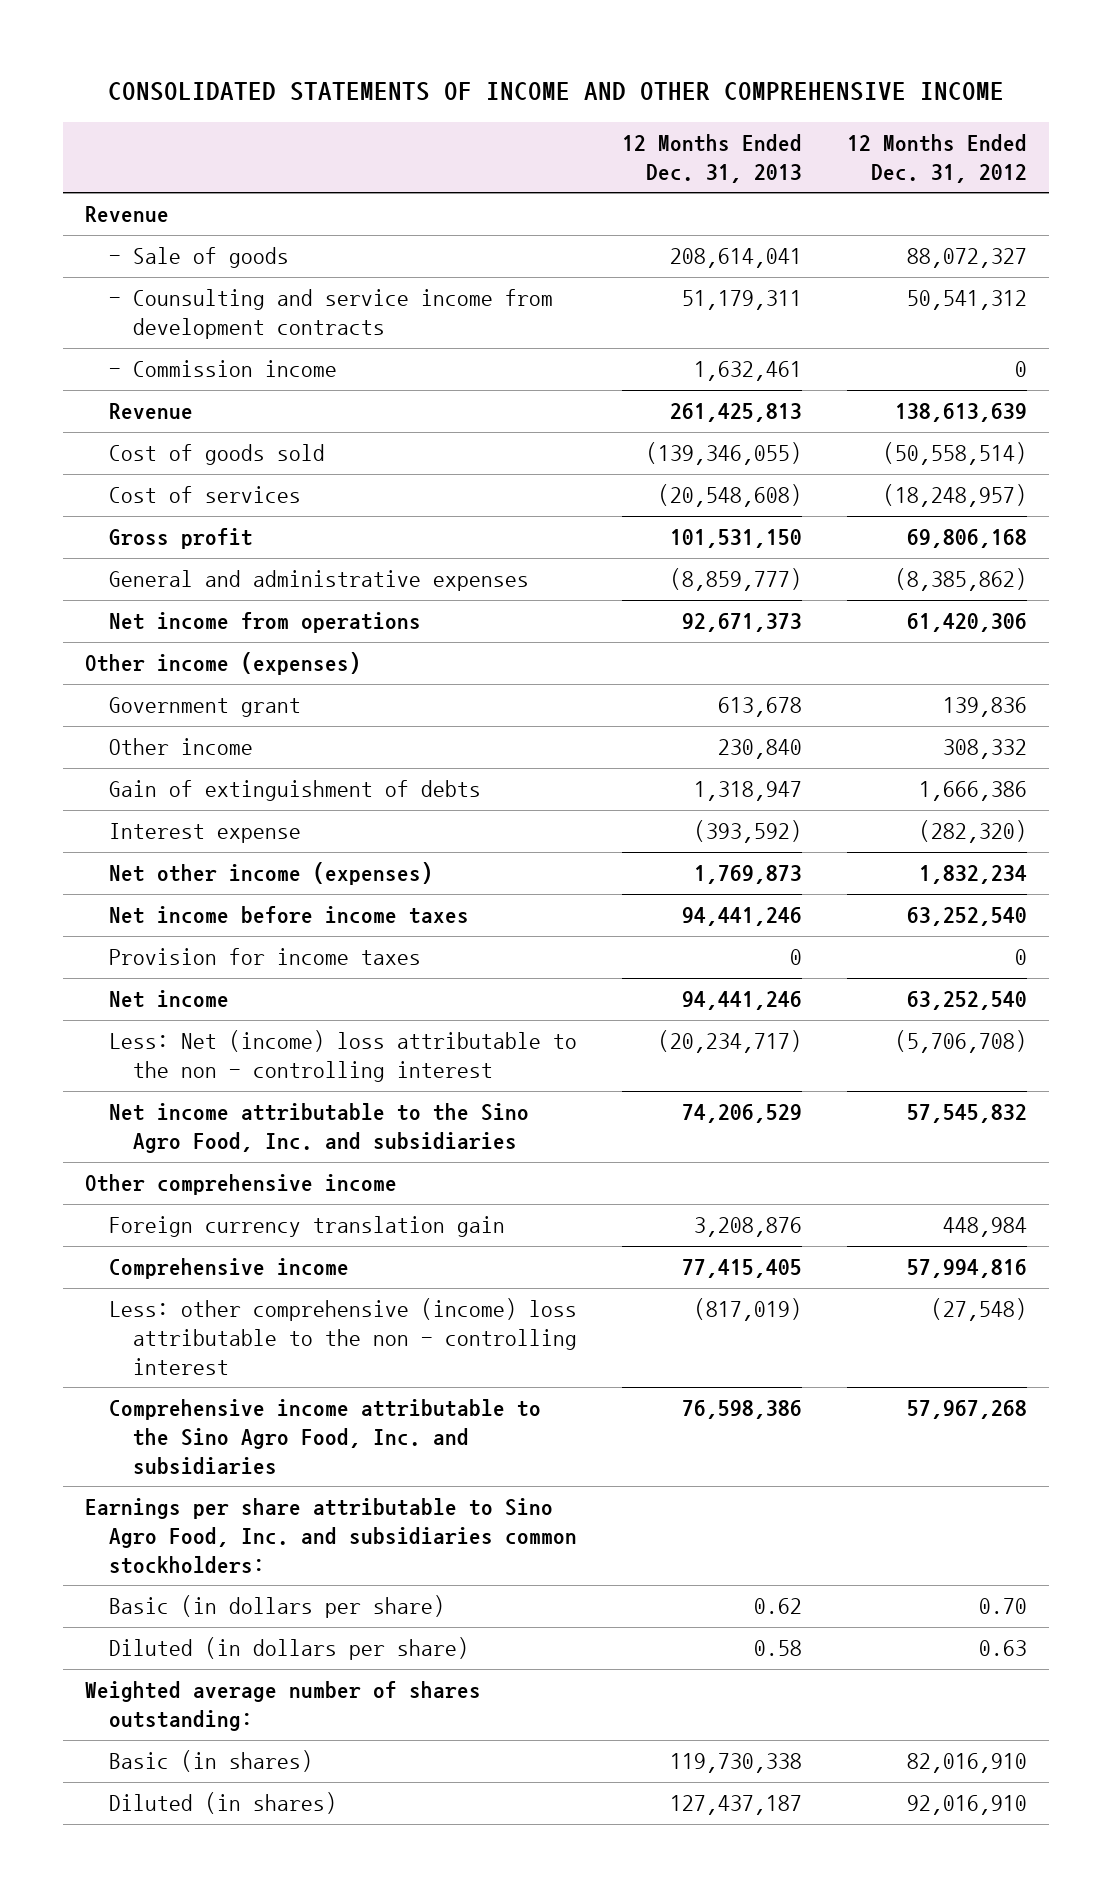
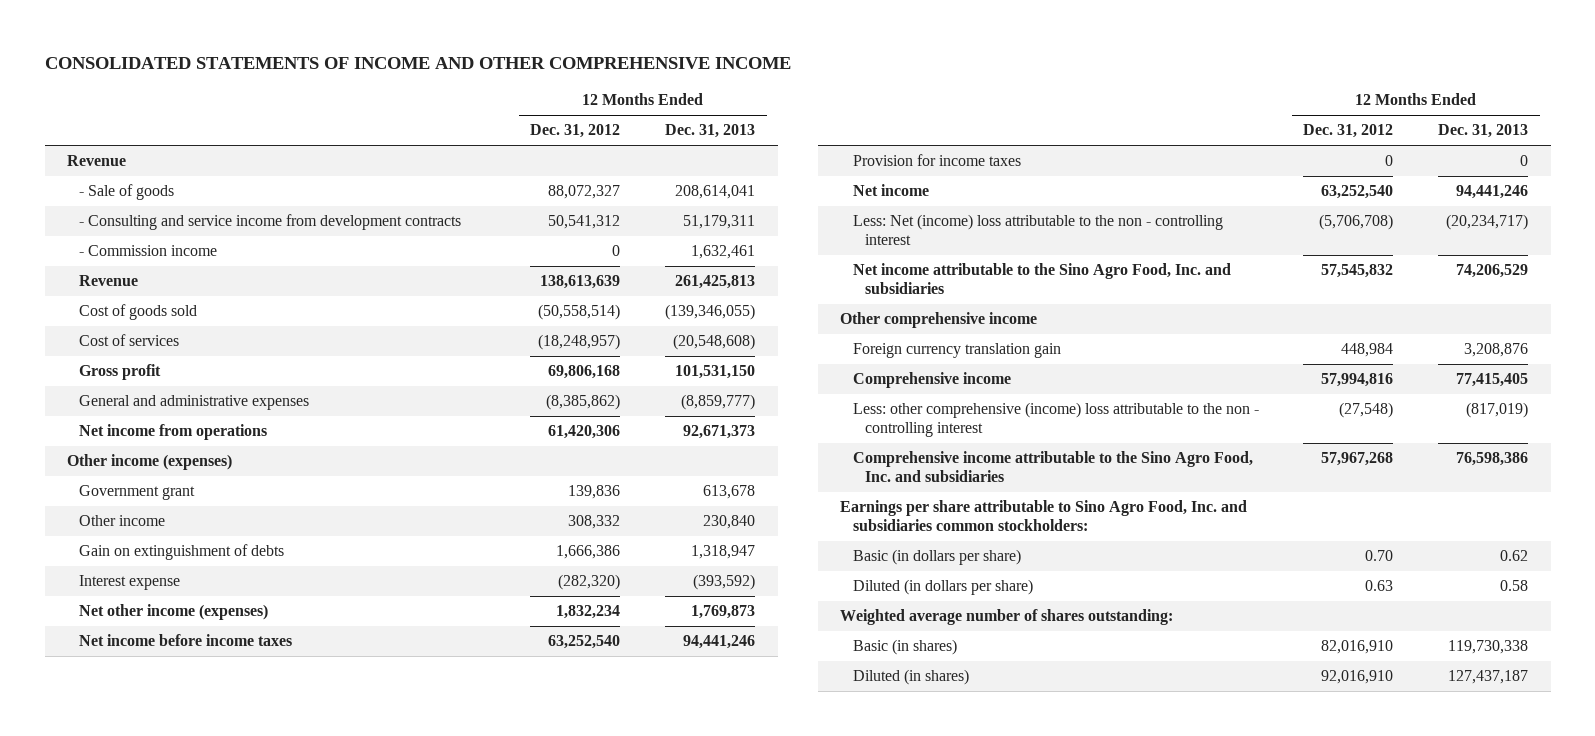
- | 12 Months Ended Dec. 31, 2013 | 12 Months Ended Dec. 31, 2012
+ | 12 Months Ended Dec. 31, 2012 | 12 Months Ended Dec. 31, 2013
- - Counsulting and service income from development contracts | 51,179,311 | 50,541,312
+ - Consulting and service income from development contracts | 50,541,312 | 51,179,311
- Gain of extinguishment of debts | 1,318,947 | 1,666,386
+ Gain on extinguishment of debts | 1,666,386 | 1,318,947

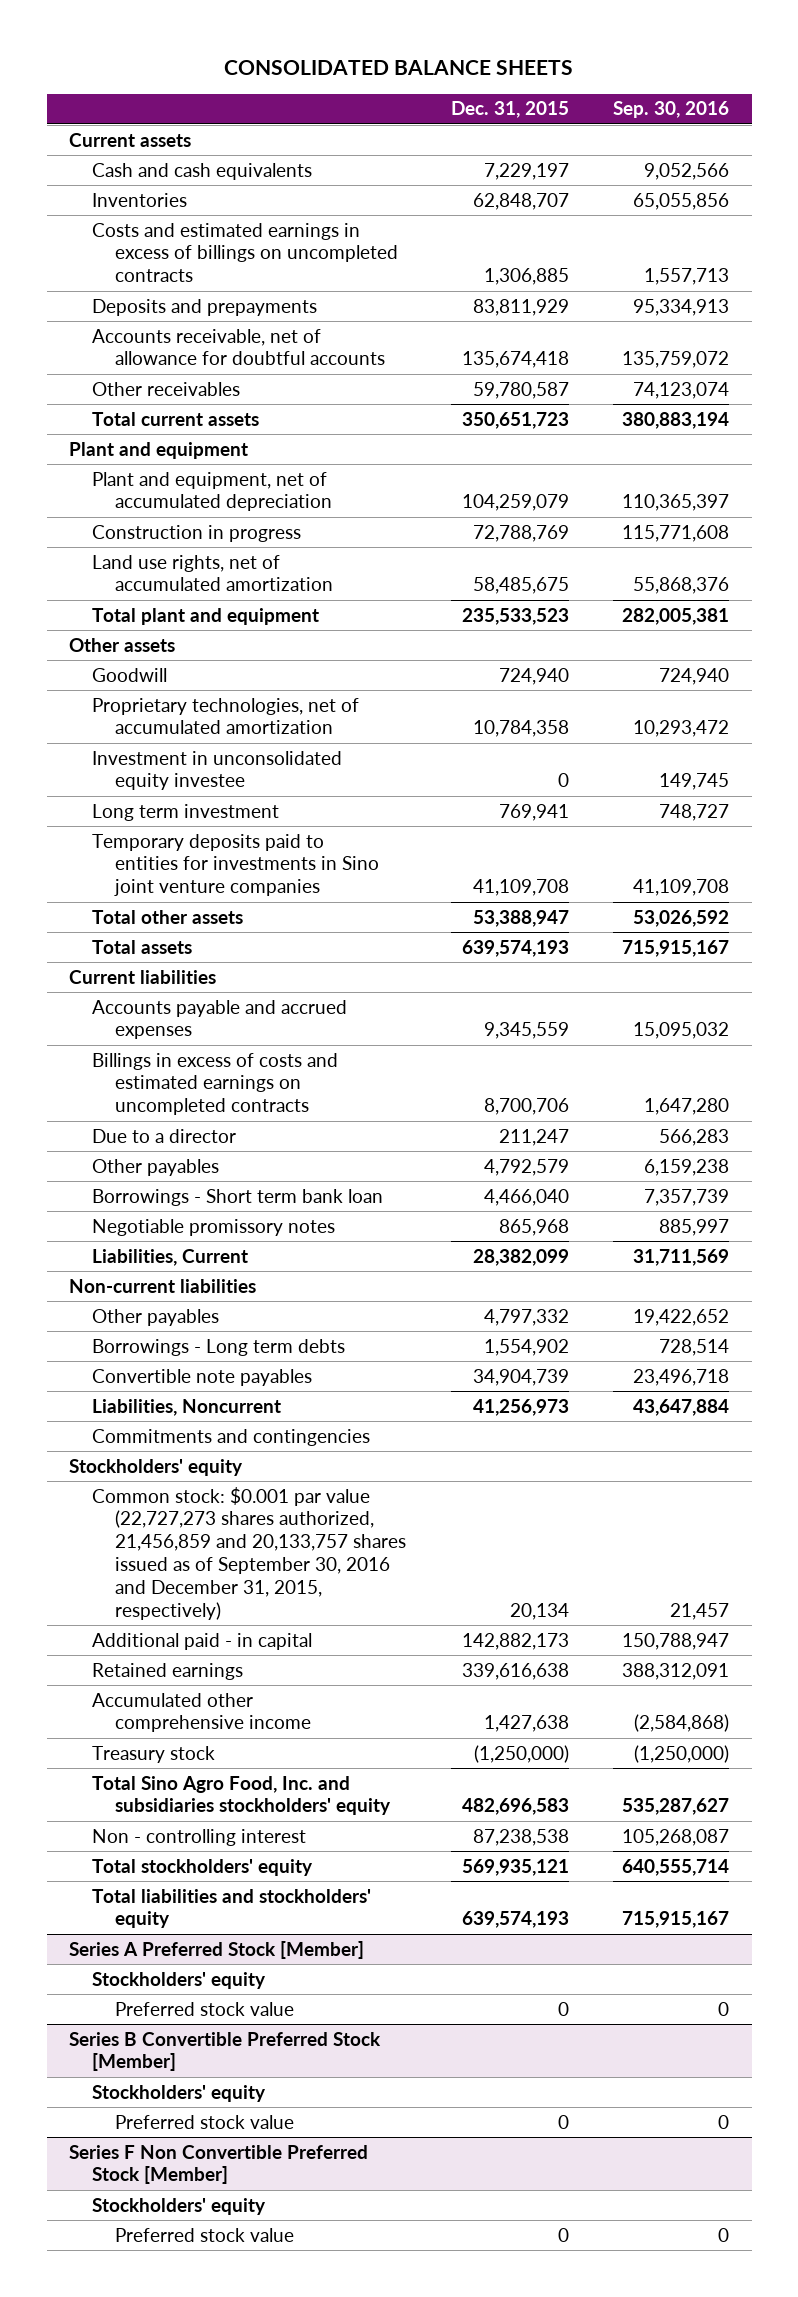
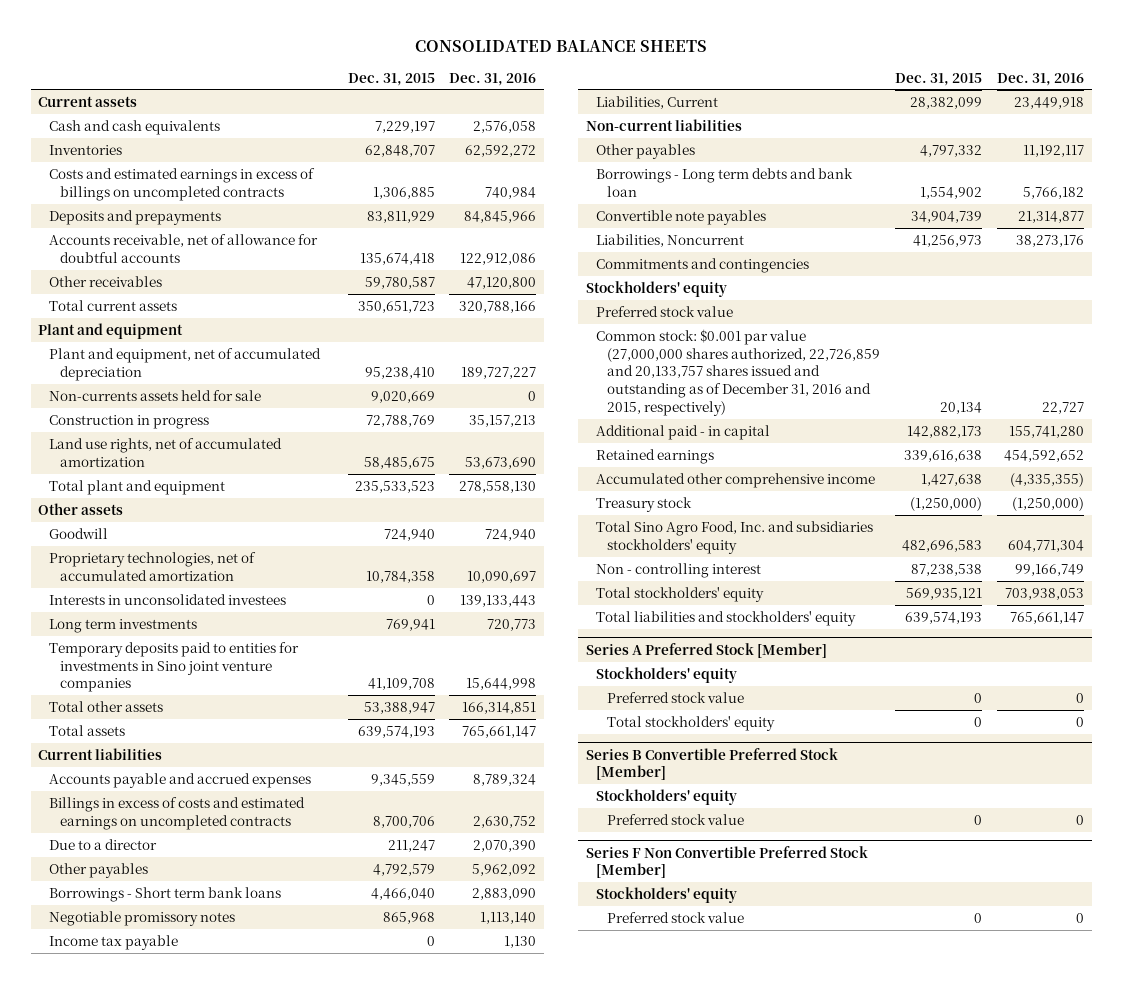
- | Dec. 31, 2015 | Sep. 30, 2016
+ | Dec. 31, 2015 | Dec. 31, 2016
- Plant and equipment, net of accumulated depreciation | 104,259,079 | 110,365,397
+ Plant and equipment, net of accumulated depreciation | 95,238,410 | 189,727,227
+ Non-currents assets held for sale | 9,020,669 | 0
- Investment in unconsolidated equity investee | 0 | 149,745
- Long term investment | 769,941 | 748,727
+ Interests in unconsolidated investees | 0 | 139,133,443
+ Long term investments | 769,941 | 720,773
- Borrowings - Short term bank loan | 4,466,040 | 7,357,739
+ Borrowings - Short term bank loans | 4,466,040 | 2,883,090
+ Income tax payable | 0 | 1,130
- Borrowings - Long term debts | 1,554,902 | 728,514
+ Borrowings - Long term debts and bank loan | 1,554,902 | 5,766,182
- Common stock: $0.001 par value (22,727,273 shares authorized, 21,456,859 and 20,133,757 shares issued as of September 30, 2016 and December 31, 2015, respectively) | 20,134 | 21,457
+ Preferred stock value
+ Common stock: $0.001 par value (27,000,000 shares authorized, 22,726,859 and 20,133,757 shares issued and outstanding as of December 31, 2016 and 2015, respectively) | 20,134 | 22,727
@ Series A Preferred Stock [Member]
+ Total stockholders' equity | 0 | 0

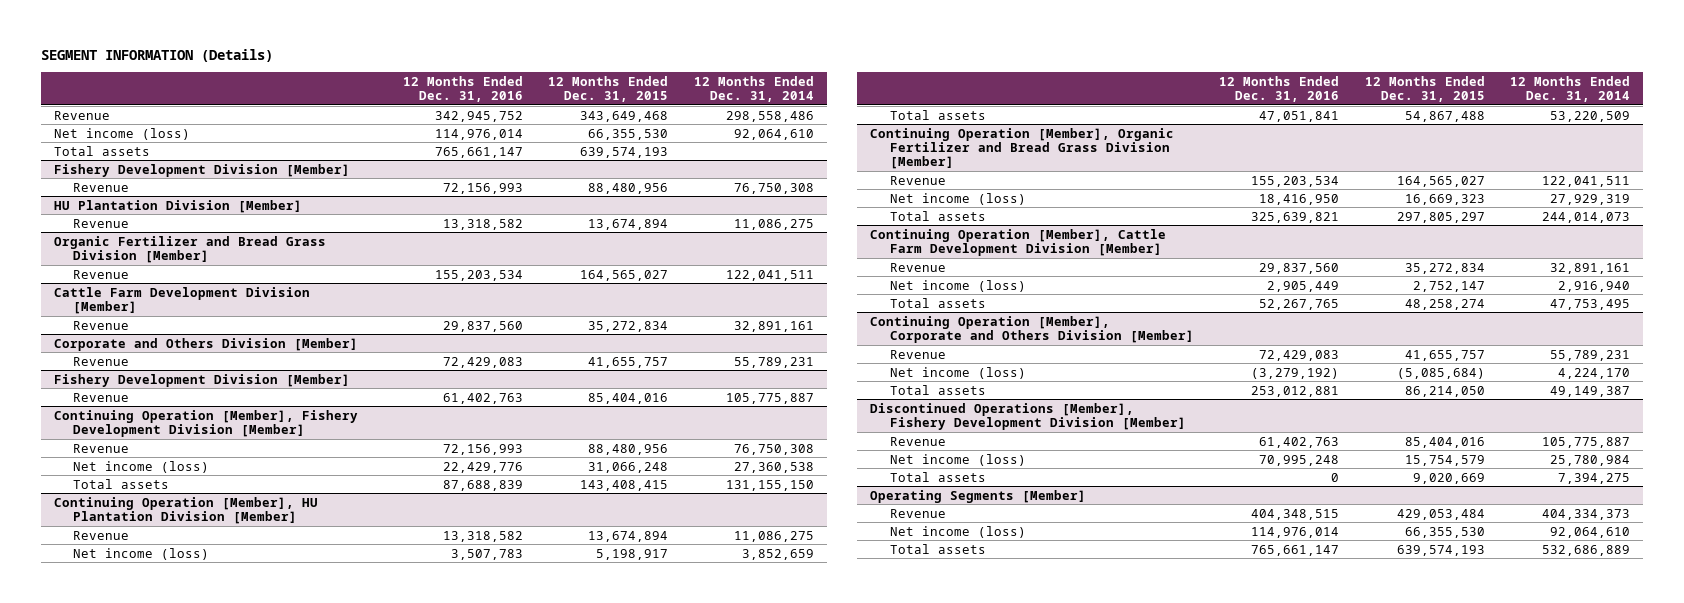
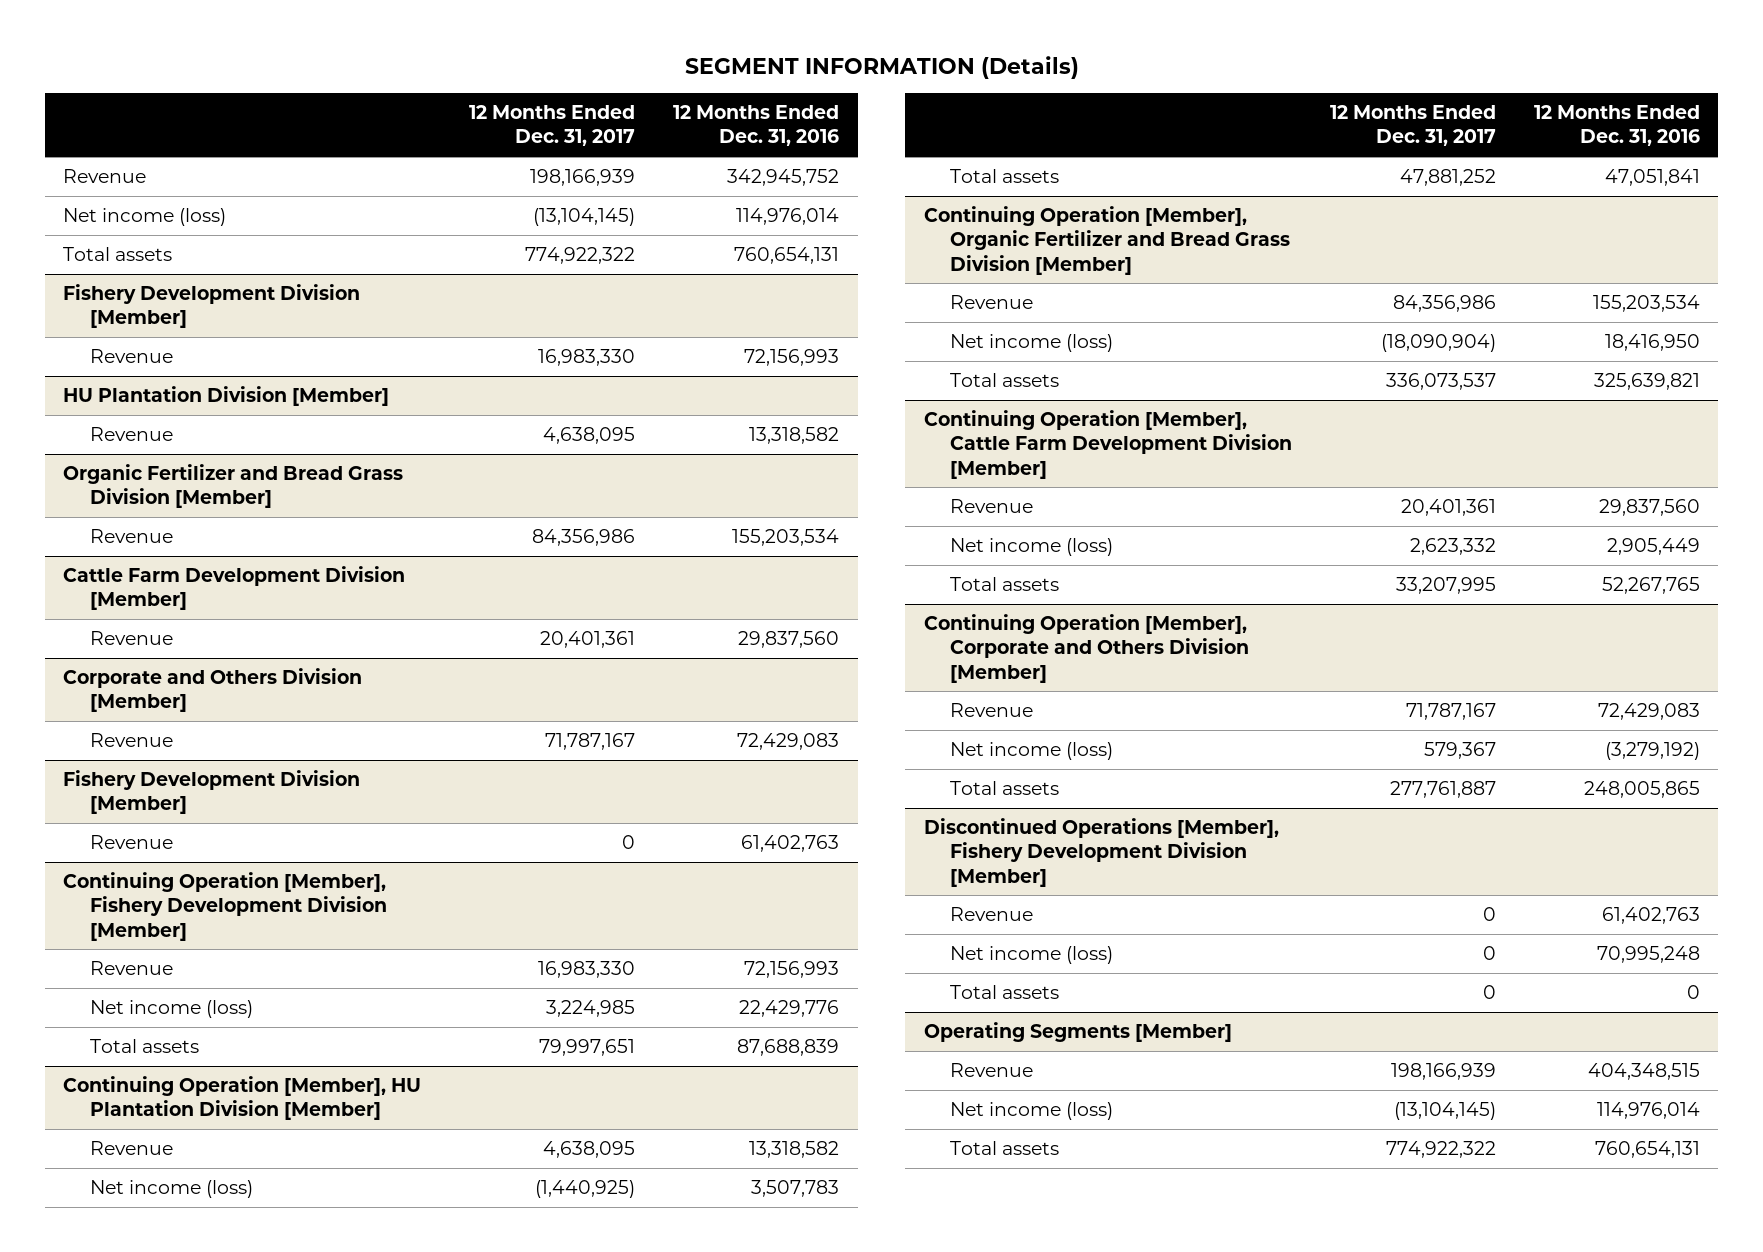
- | 12 Months Ended Dec. 31, 2016 | 12 Months Ended Dec. 31, 2015 | 12 Months Ended Dec. 31, 2014
+ | 12 Months Ended Dec. 31, 2017 | 12 Months Ended Dec. 31, 2016
- Total assets | 765,661,147 | 639,574,193 |
+ Total assets | 774,922,322 | 760,654,131
@ Continuing Operation [Member], Corporate and Others Division [Member]
- Total assets | 253,012,881 | 86,214,050 | 49,149,387
+ Total assets | 277,761,887 | 248,005,865
@ Operating Segments [Member]
- Total assets | 765,661,147 | 639,574,193 | 532,686,889
+ Total assets | 774,922,322 | 760,654,131

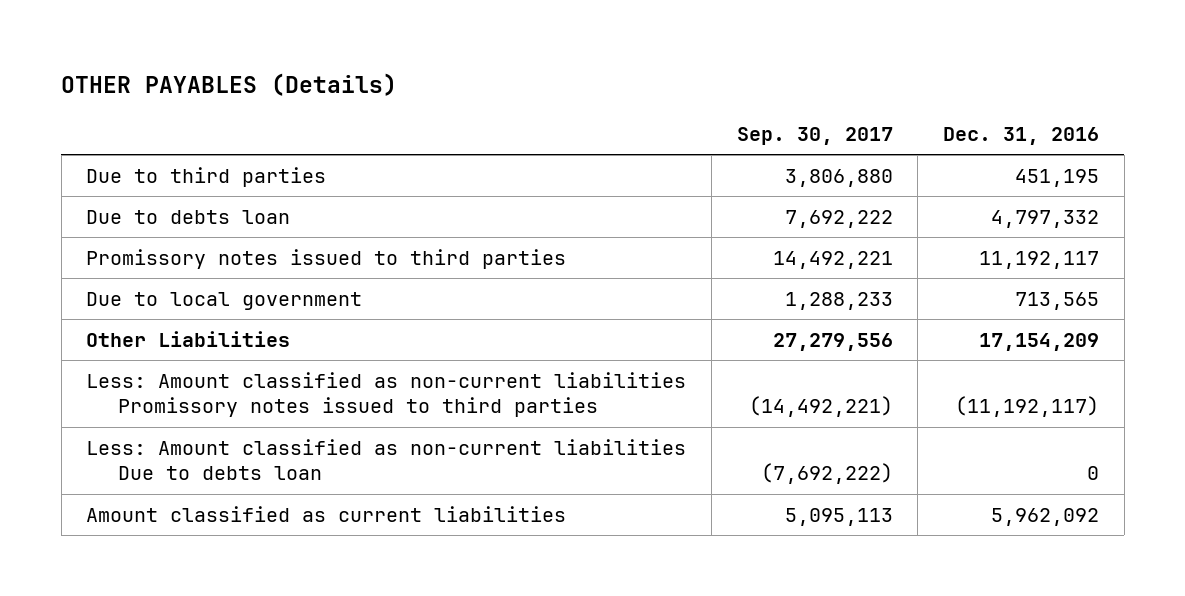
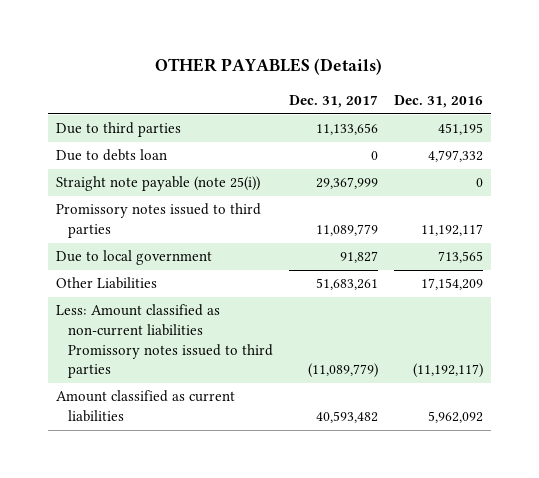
- | Sep. 30, 2017 | Dec. 31, 2016
+ | Dec. 31, 2017 | Dec. 31, 2016
+ Straight note payable (note 25(i)) | 29,367,999 | 0
- Less: Amount classified as non-current liabilities Due to debts loan | (7,692,222) | 0

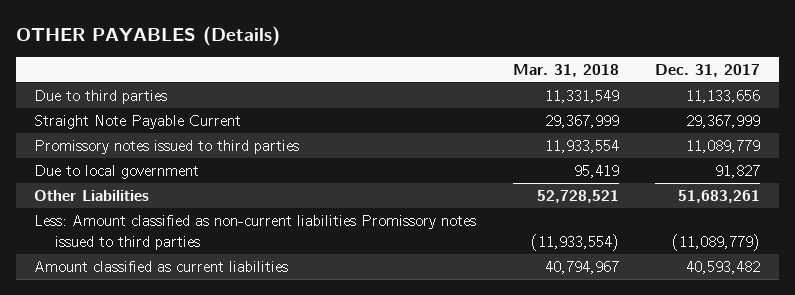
- | Dec. 31, 2017 | Dec. 31, 2016
+ | Mar. 31, 2018 | Dec. 31, 2017
- Due to debts loan | 0 | 4,797,332
- Straight note payable (note 25(i)) | 29,367,999 | 0
+ Straight Note Payable Current | 29,367,999 | 29,367,999

